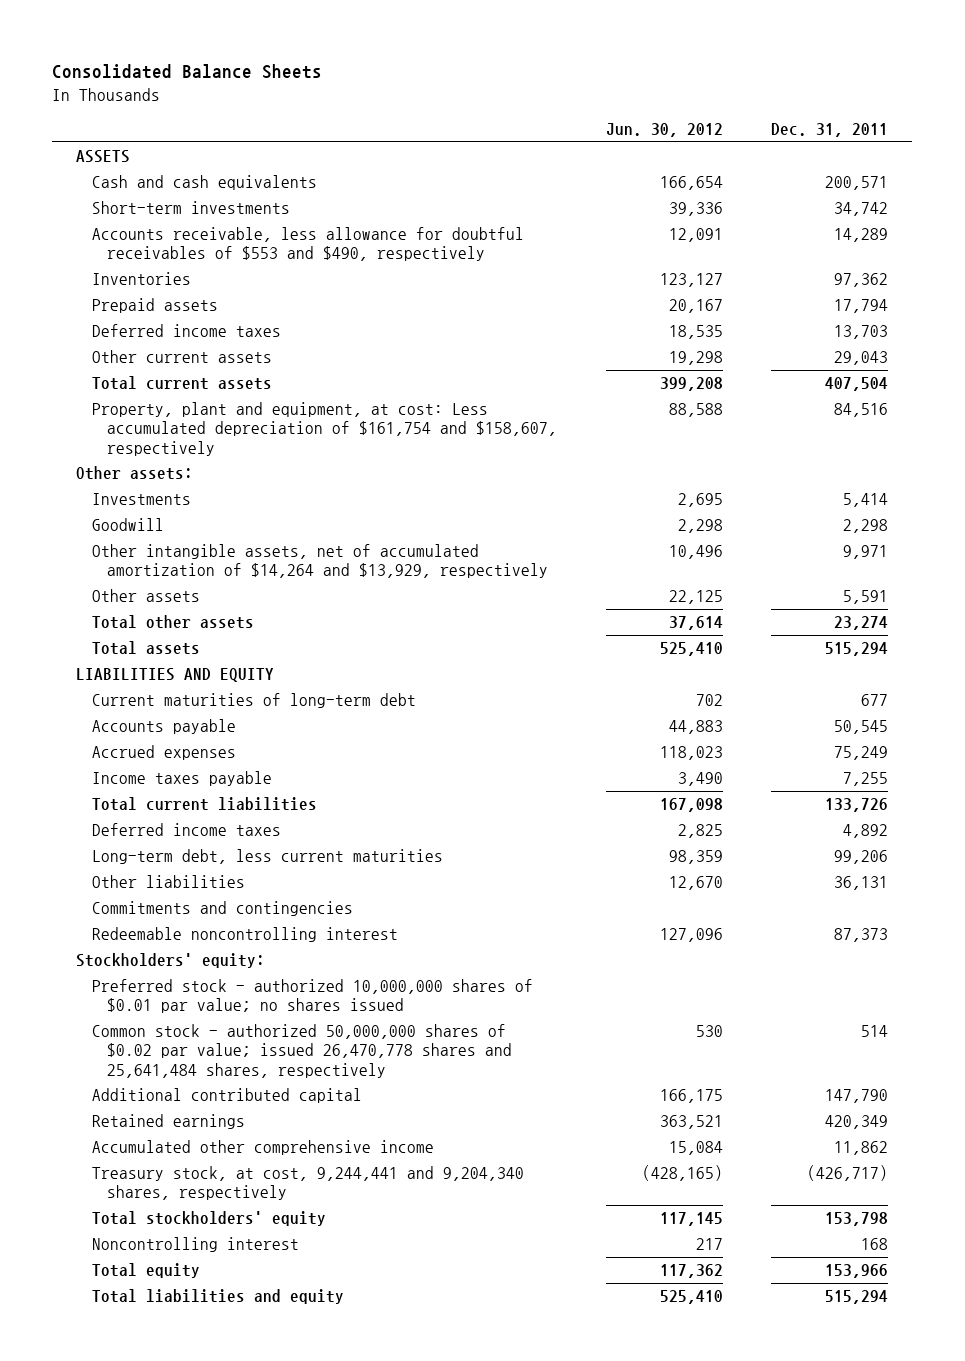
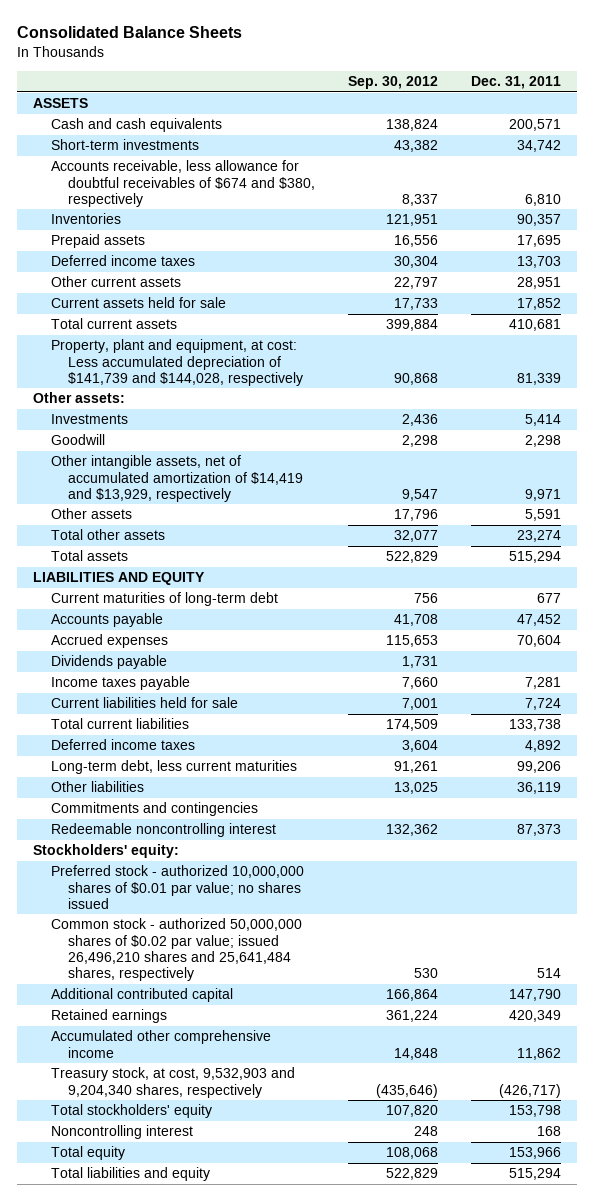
- | Jun. 30, 2012 | Dec. 31, 2011
+ | Sep. 30, 2012 | Dec. 31, 2011
- Accounts receivable, less allowance for doubtful receivables of $553 and $490, respectively | 12,091 | 14,289
- Inventories | 123,127 | 97,362
- Prepaid assets | 20,167 | 17,794
+ Accounts receivable, less allowance for doubtful receivables of $674 and $380, respectively | 8,337 | 6,810
+ Inventories | 121,951 | 90,357
+ Prepaid assets | 16,556 | 17,695
- Other current assets | 19,298 | 29,043
- Total current assets | 399,208 | 407,504
- Property, plant and equipment, at cost: Less accumulated depreciation of $161,754 and $158,607, respectively | 88,588 | 84,516
+ Other current assets | 22,797 | 28,951
+ Current assets held for sale | 17,733 | 17,852
+ Total current assets | 399,884 | 410,681
+ Property, plant and equipment, at cost: Less accumulated depreciation of $141,739 and $144,028, respectively | 90,868 | 81,339
- Other intangible assets, net of accumulated amortization of $14,264 and $13,929, respectively | 10,496 | 9,971
+ Other intangible assets, net of accumulated amortization of $14,419 and $13,929, respectively | 9,547 | 9,971
- Accounts payable | 44,883 | 50,545
- Accrued expenses | 118,023 | 75,249
- Income taxes payable | 3,490 | 7,255
- Total current liabilities | 167,098 | 133,726
+ Accounts payable | 41,708 | 47,452
+ Accrued expenses | 115,653 | 70,604
+ Dividends payable | 1,731 |
+ Income taxes payable | 7,660 | 7,281
+ Current liabilities held for sale | 7,001 | 7,724
+ Total current liabilities | 174,509 | 133,738
- Other liabilities | 12,670 | 36,131
+ Other liabilities | 13,025 | 36,119
- Common stock - authorized 50,000,000 shares of $0.02 par value; issued 26,470,778 shares and 25,641,484 shares, respectively | 530 | 514
+ Common stock - authorized 50,000,000 shares of $0.02 par value; issued 26,496,210 shares and 25,641,484 shares, respectively | 530 | 514
- Treasury stock, at cost, 9,244,441 and 9,204,340 shares, respectively | (428,165) | (426,717)
+ Treasury stock, at cost, 9,532,903 and 9,204,340 shares, respectively | (435,646) | (426,717)

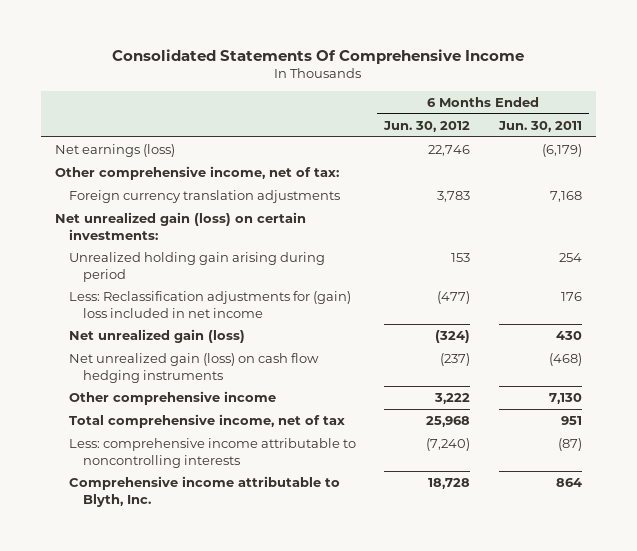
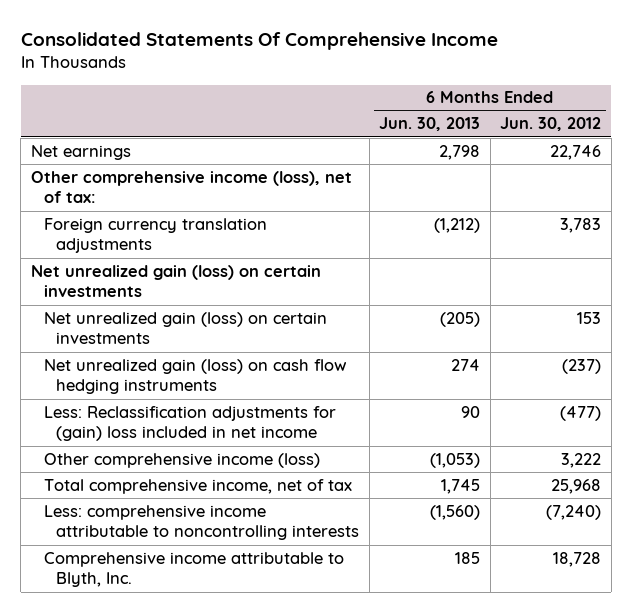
- | 6 Months Ended Jun. 30, 2012 | 6 Months Ended Jun. 30, 2011
+ | 6 Months Ended Jun. 30, 2013 | 6 Months Ended Jun. 30, 2012
- Net earnings (loss) | 22,746 | (6,179)
- Other comprehensive income, net of tax:
+ Net earnings | 2,798 | 22,746
+ Other comprehensive income (loss), net of tax:
- Net unrealized gain (loss) on certain investments:
- Unrealized holding gain arising during period | 153 | 254
- Net unrealized gain (loss) | (324) | 430
+ Net unrealized gain (loss) on certain investments
+ Net unrealized gain (loss) on certain investments | (205) | 153
- Other comprehensive income | 3,222 | 7,130
moved down: Less: Reclassification adjustments for (gain) loss included in net income | 90 | (477)
+ Other comprehensive income (loss) | (1,053) | 3,222

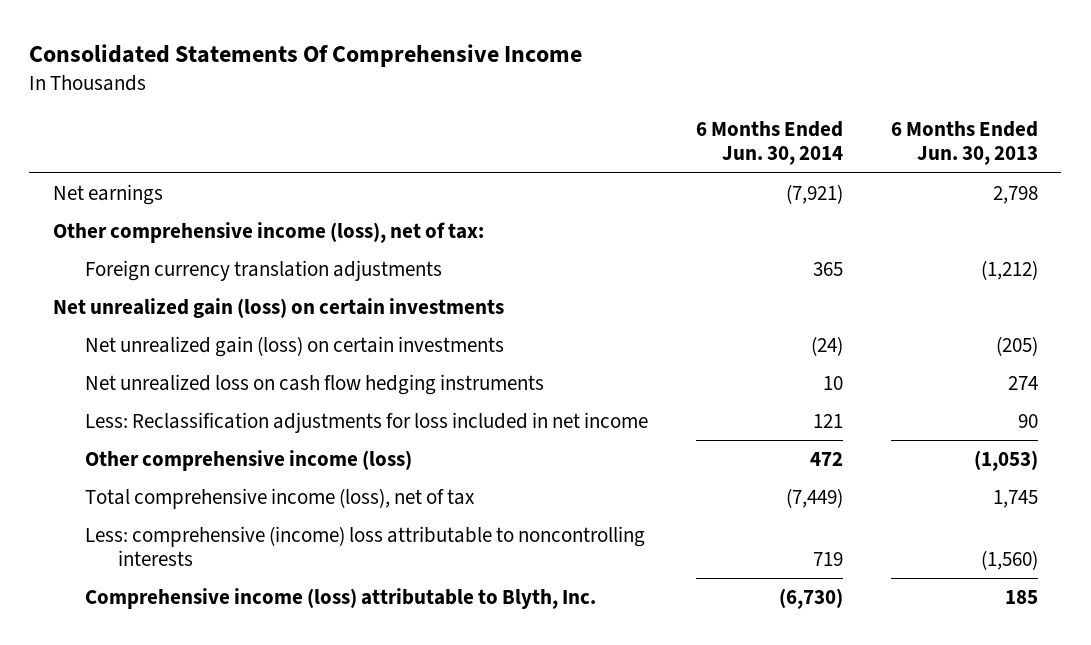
- | 6 Months Ended Jun. 30, 2013 | 6 Months Ended Jun. 30, 2012
+ | 6 Months Ended Jun. 30, 2014 | 6 Months Ended Jun. 30, 2013
- Net unrealized gain (loss) on cash flow hedging instruments | 274 | (237)
- Less: Reclassification adjustments for (gain) loss included in net income | 90 | (477)
+ Net unrealized loss on cash flow hedging instruments | 10 | 274
+ Less: Reclassification adjustments for loss included in net income | 121 | 90
- Total comprehensive income, net of tax | 1,745 | 25,968
- Less: comprehensive income attributable to noncontrolling interests | (1,560) | (7,240)
- Comprehensive income attributable to Blyth, Inc. | 185 | 18,728
+ Total comprehensive income (loss), net of tax | (7,449) | 1,745
+ Less: comprehensive (income) loss attributable to noncontrolling interests | 719 | (1,560)
+ Comprehensive income (loss) attributable to Blyth, Inc. | (6,730) | 185

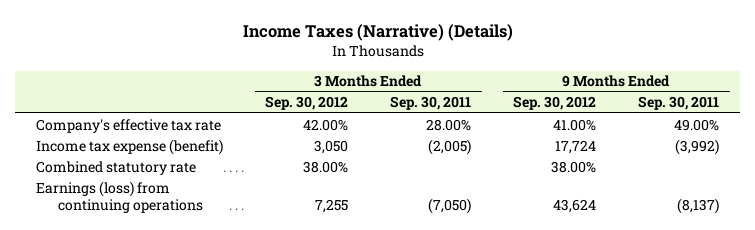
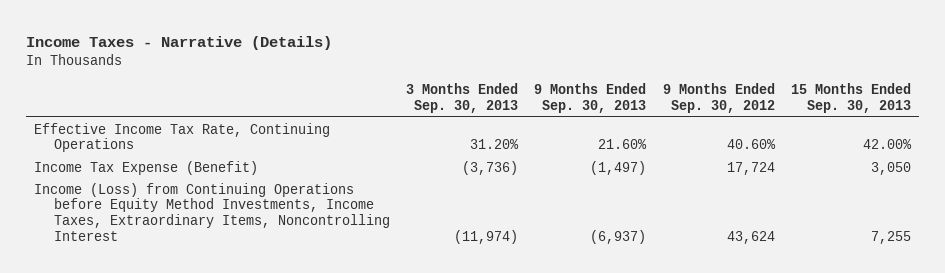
- Income Taxes (Narrative) (Details)
+ Income Taxes - Narrative (Details)
- | 3 Months Ended Sep. 30, 2012 | 3 Months Ended Sep. 30, 2011 | 9 Months Ended Sep. 30, 2012 | 9 Months Ended Sep. 30, 2011
+ | 3 Months Ended Sep. 30, 2013 | 9 Months Ended Sep. 30, 2013 | 9 Months Ended Sep. 30, 2012 | 15 Months Ended Sep. 30, 2013
- Company's effective tax rate | 42.00% | 28.00% | 41.00% | 49.00%
- Income tax expense (benefit) | 3,050 | (2,005) | 17,724 | (3,992)
- Combined statutory rate | 38.00% | | 38.00% |
- Earnings (loss) from continuing operations | 7,255 | (7,050) | 43,624 | (8,137)
+ Effective Income Tax Rate, Continuing Operations | 31.20% | 21.60% | 40.60% | 42.00%
+ Income Tax Expense (Benefit) | (3,736) | (1,497) | 17,724 | 3,050
+ Income (Loss) from Continuing Operations before Equity Method Investments, Income Taxes, Extraordinary Items, Noncontrolling Interest | (11,974) | (6,937) | 43,624 | 7,255

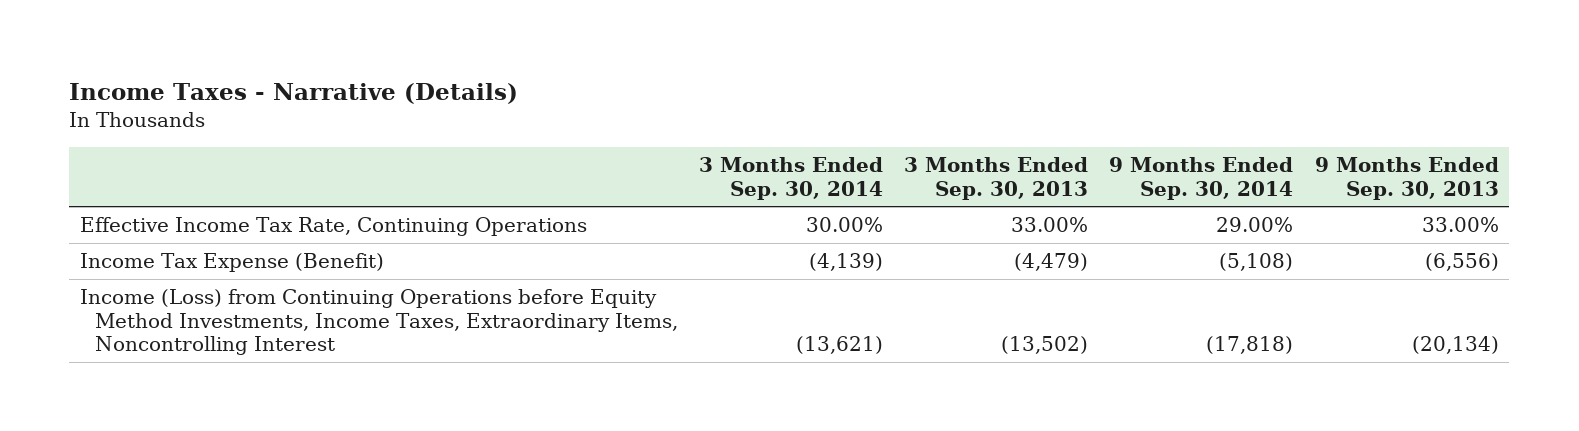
- | 3 Months Ended Sep. 30, 2013 | 9 Months Ended Sep. 30, 2013 | 9 Months Ended Sep. 30, 2012 | 15 Months Ended Sep. 30, 2013
+ | 3 Months Ended Sep. 30, 2014 | 3 Months Ended Sep. 30, 2013 | 9 Months Ended Sep. 30, 2014 | 9 Months Ended Sep. 30, 2013
- Effective Income Tax Rate, Continuing Operations | 31.20% | 21.60% | 40.60% | 42.00%
- Income Tax Expense (Benefit) | (3,736) | (1,497) | 17,724 | 3,050
- Income (Loss) from Continuing Operations before Equity Method Investments, Income Taxes, Extraordinary Items, Noncontrolling Interest | (11,974) | (6,937) | 43,624 | 7,255
+ Effective Income Tax Rate, Continuing Operations | 30.00% | 33.00% | 29.00% | 33.00%
+ Income Tax Expense (Benefit) | (4,139) | (4,479) | (5,108) | (6,556)
+ Income (Loss) from Continuing Operations before Equity Method Investments, Income Taxes, Extraordinary Items, Noncontrolling Interest | (13,621) | (13,502) | (17,818) | (20,134)

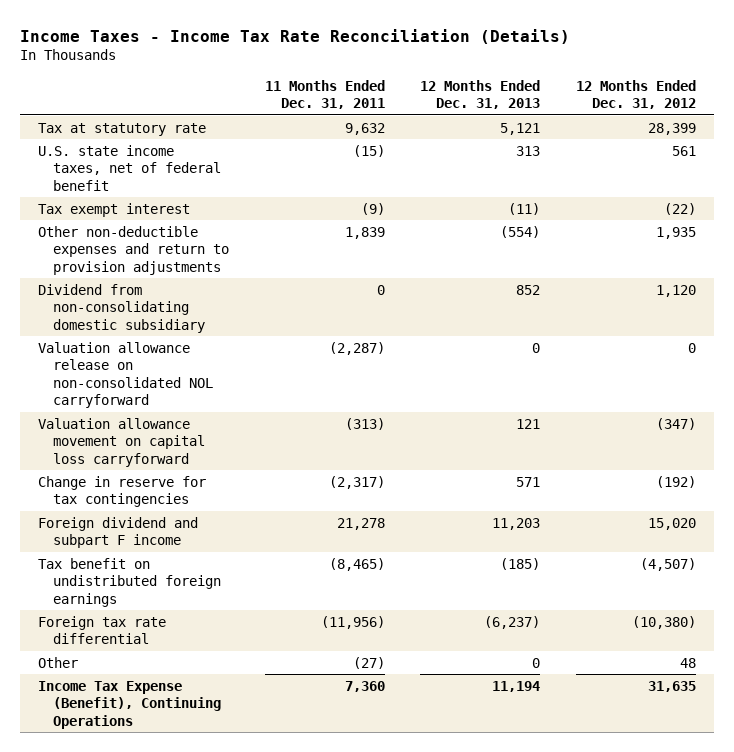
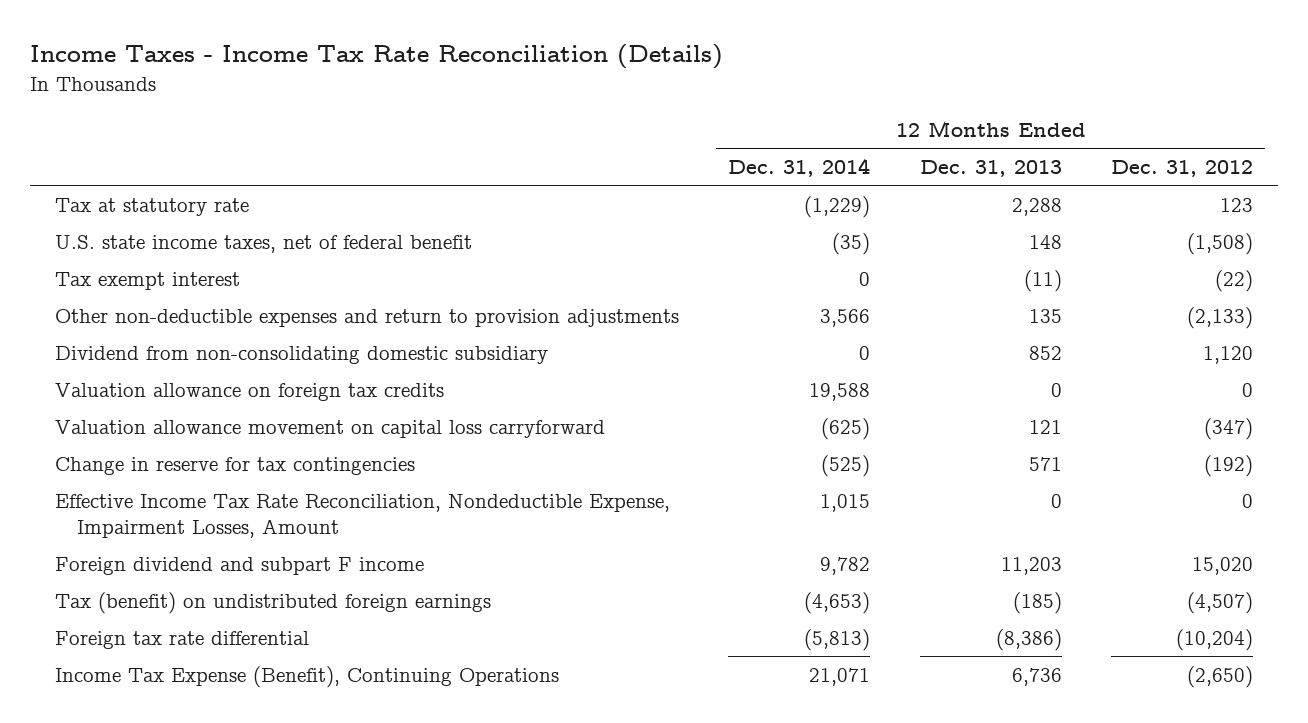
- | 11 Months Ended Dec. 31, 2011 | 12 Months Ended Dec. 31, 2013 | 12 Months Ended Dec. 31, 2012
+ | 12 Months Ended Dec. 31, 2014 | 12 Months Ended Dec. 31, 2013 | 12 Months Ended Dec. 31, 2012
- Tax at statutory rate | 9,632 | 5,121 | 28,399
- U.S. state income taxes, net of federal benefit | (15) | 313 | 561
+ Tax at statutory rate | (1,229) | 2,288 | 123
+ U.S. state income taxes, net of federal benefit | (35) | 148 | (1,508)
- Other non-deductible expenses and return to provision adjustments | 1,839 | (554) | 1,935
+ Other non-deductible expenses and return to provision adjustments | 3,566 | 135 | (2,133)
- Valuation allowance release on non-consolidated NOL carryforward | (2,287) | 0 | 0
+ Valuation allowance on foreign tax credits | 19,588 | 0 | 0
+ Effective Income Tax Rate Reconciliation, Nondeductible Expense, Impairment Losses, Amount | 1,015 | 0 | 0
- Tax benefit on undistributed foreign earnings | (8,465) | (185) | (4,507)
- Foreign tax rate differential | (11,956) | (6,237) | (10,380)
- Other | (27) | 0 | 48
- Income Tax Expense (Benefit), Continuing Operations | 7,360 | 11,194 | 31,635
+ Tax (benefit) on undistributed foreign earnings | (4,653) | (185) | (4,507)
+ Foreign tax rate differential | (5,813) | (8,386) | (10,204)
+ Income Tax Expense (Benefit), Continuing Operations | 21,071 | 6,736 | (2,650)

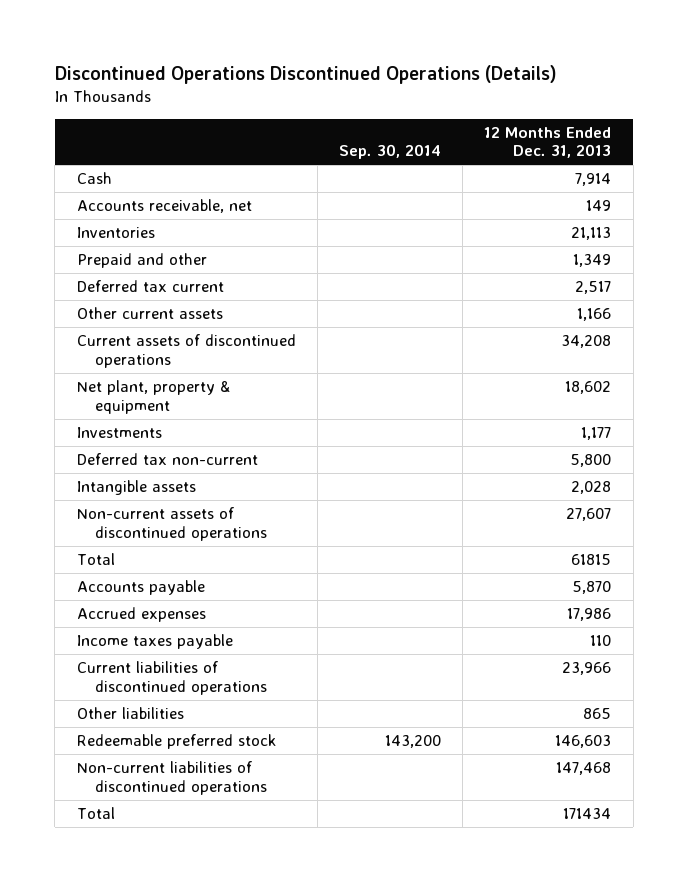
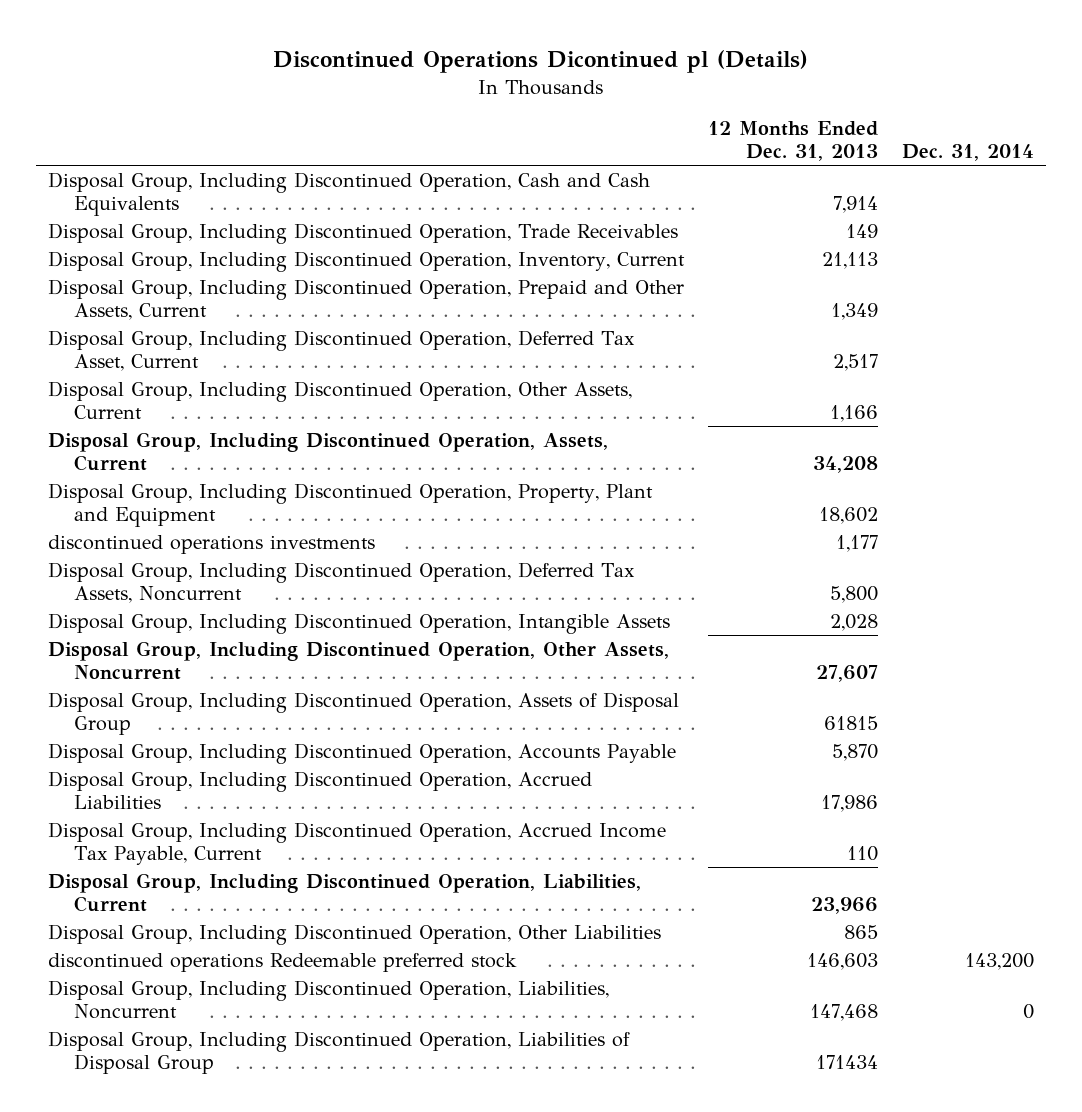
- Discontinued Operations Discontinued Operations (Details)
+ Discontinued Operations Dicontinued pl (Details)
- | Sep. 30, 2014 | 12 Months Ended Dec. 31, 2013
+ | 12 Months Ended Dec. 31, 2013 | Dec. 31, 2014
- Cash | | 7,914
- Accounts receivable, net | | 149
- Inventories | | 21,113
- Prepaid and other | | 1,349
- Deferred tax current | | 2,517
- Other current assets | | 1,166
- Current assets of discontinued operations | | 34,208
- Net plant, property & equipment | | 18,602
- Investments | | 1,177
- Deferred tax non-current | | 5,800
- Intangible assets | | 2,028
- Non-current assets of discontinued operations | | 27,607
- Total | | 61815
- Accounts payable | | 5,870
- Accrued expenses | | 17,986
- Income taxes payable | | 110
- Current liabilities of discontinued operations | | 23,966
- Other liabilities | | 865
- Redeemable preferred stock | 143,200 | 146,603
- Non-current liabilities of discontinued operations | | 147,468
- Total | | 171434
+ Disposal Group, Including Discontinued Operation, Cash and Cash Equivalents | 7,914 |
+ Disposal Group, Including Discontinued Operation, Trade Receivables | 149 |
+ Disposal Group, Including Discontinued Operation, Inventory, Current | 21,113 |
+ Disposal Group, Including Discontinued Operation, Prepaid and Other Assets, Current | 1,349 |
+ Disposal Group, Including Discontinued Operation, Deferred Tax Asset, Current | 2,517 |
+ Disposal Group, Including Discontinued Operation, Other Assets, Current | 1,166 |
+ Disposal Group, Including Discontinued Operation, Assets, Current | 34,208 |
+ Disposal Group, Including Discontinued Operation, Property, Plant and Equipment | 18,602 |
+ discontinued operations investments | 1,177 |
+ Disposal Group, Including Discontinued Operation, Deferred Tax Assets, Noncurrent | 5,800 |
+ Disposal Group, Including Discontinued Operation, Intangible Assets | 2,028 |
+ Disposal Group, Including Discontinued Operation, Other Assets, Noncurrent | 27,607 |
+ Disposal Group, Including Discontinued Operation, Assets of Disposal Group | 61815 |
+ Disposal Group, Including Discontinued Operation, Accounts Payable | 5,870 |
+ Disposal Group, Including Discontinued Operation, Accrued Liabilities | 17,986 |
+ Disposal Group, Including Discontinued Operation, Accrued Income Tax Payable, Current | 110 |
+ Disposal Group, Including Discontinued Operation, Liabilities, Current | 23,966 |
+ Disposal Group, Including Discontinued Operation, Other Liabilities | 865 |
+ discontinued operations Redeemable preferred stock | 146,603 | 143,200
+ Disposal Group, Including Discontinued Operation, Liabilities, Noncurrent | 147,468 | 0
+ Disposal Group, Including Discontinued Operation, Liabilities of Disposal Group | 171434 |

